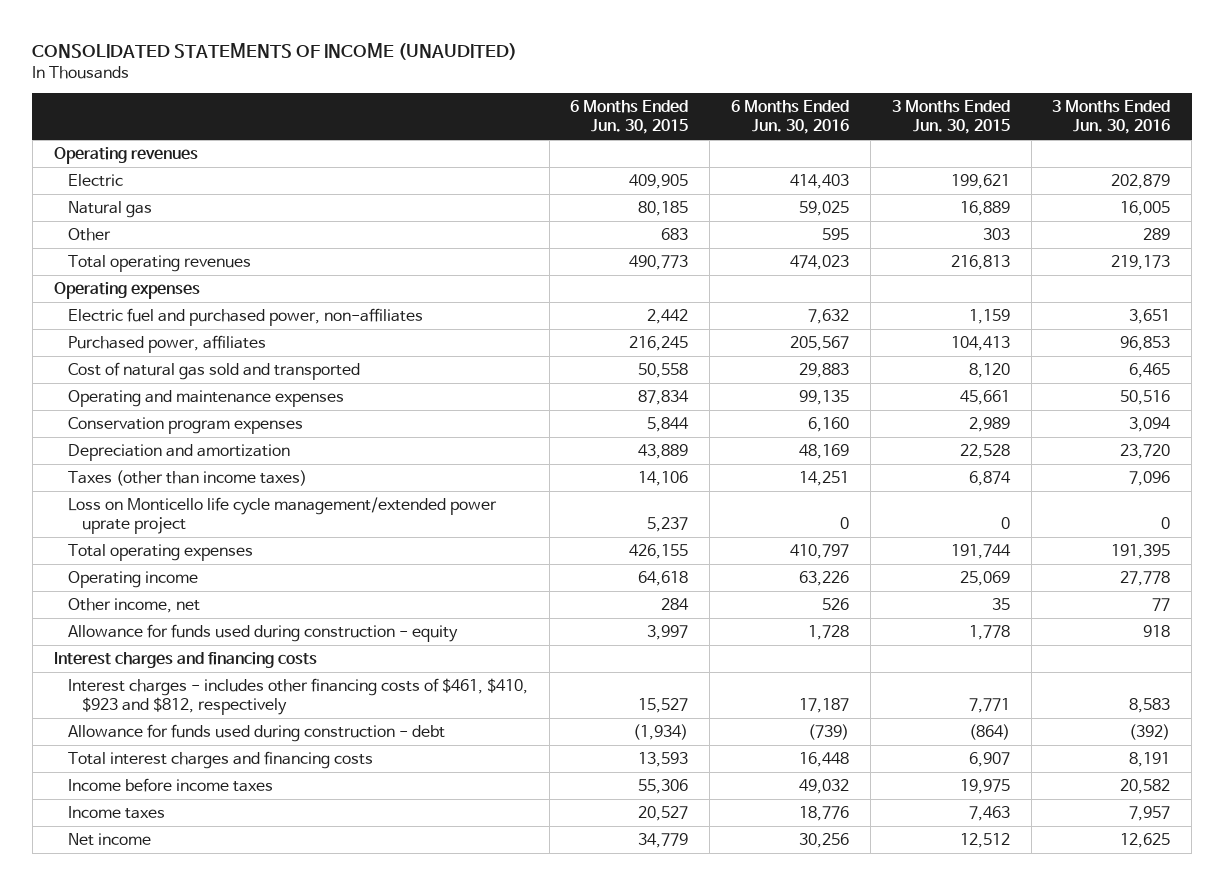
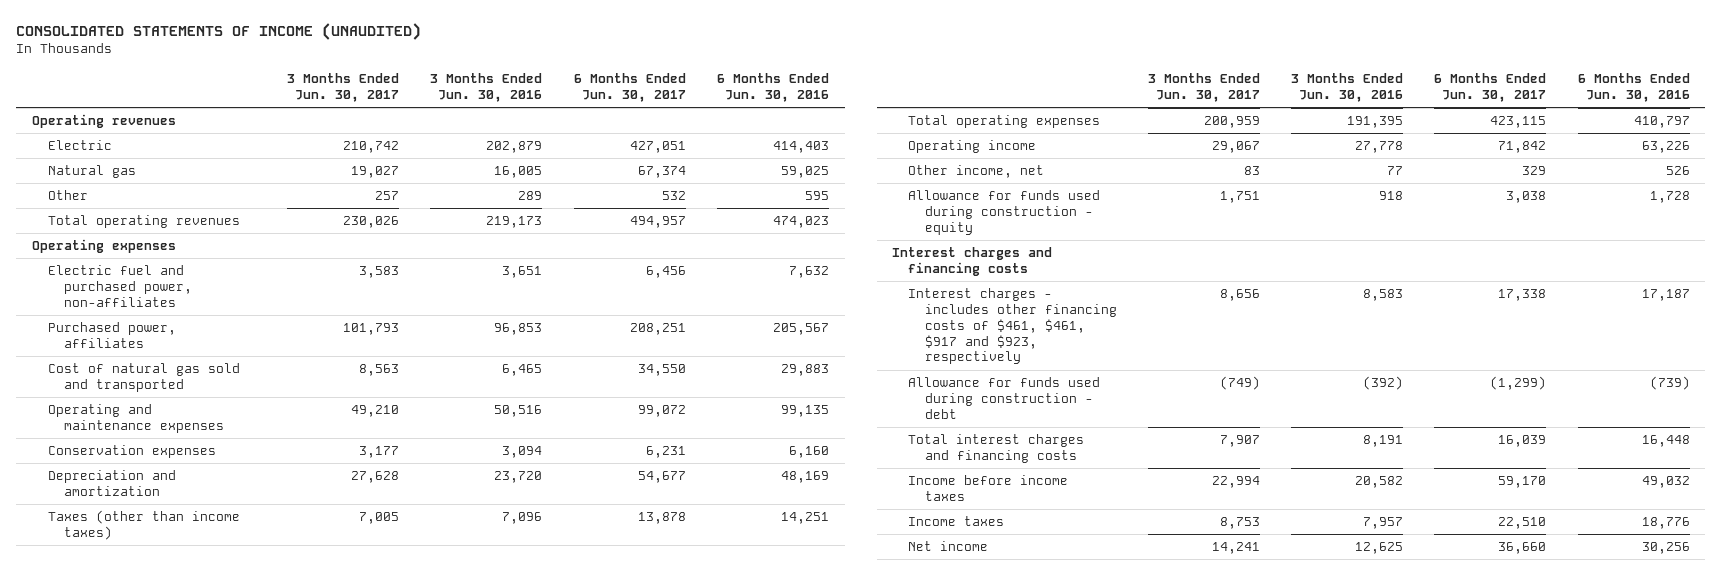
- | 6 Months Ended Jun. 30, 2015 | 6 Months Ended Jun. 30, 2016 | 3 Months Ended Jun. 30, 2015 | 3 Months Ended Jun. 30, 2016
+ | 3 Months Ended Jun. 30, 2017 | 3 Months Ended Jun. 30, 2016 | 6 Months Ended Jun. 30, 2017 | 6 Months Ended Jun. 30, 2016
- Conservation program expenses | 5,844 | 6,160 | 2,989 | 3,094
+ Conservation expenses | 3,177 | 3,094 | 6,231 | 6,160
- Loss on Monticello life cycle management/extended power uprate project | 5,237 | 0 | 0 | 0
- Interest charges - includes other financing costs of $461, $410, $923 and $812, respectively | 15,527 | 17,187 | 7,771 | 8,583
+ Interest charges - includes other financing costs of $461, $461, $917 and $923, respectively | 8,656 | 8,583 | 17,338 | 17,187

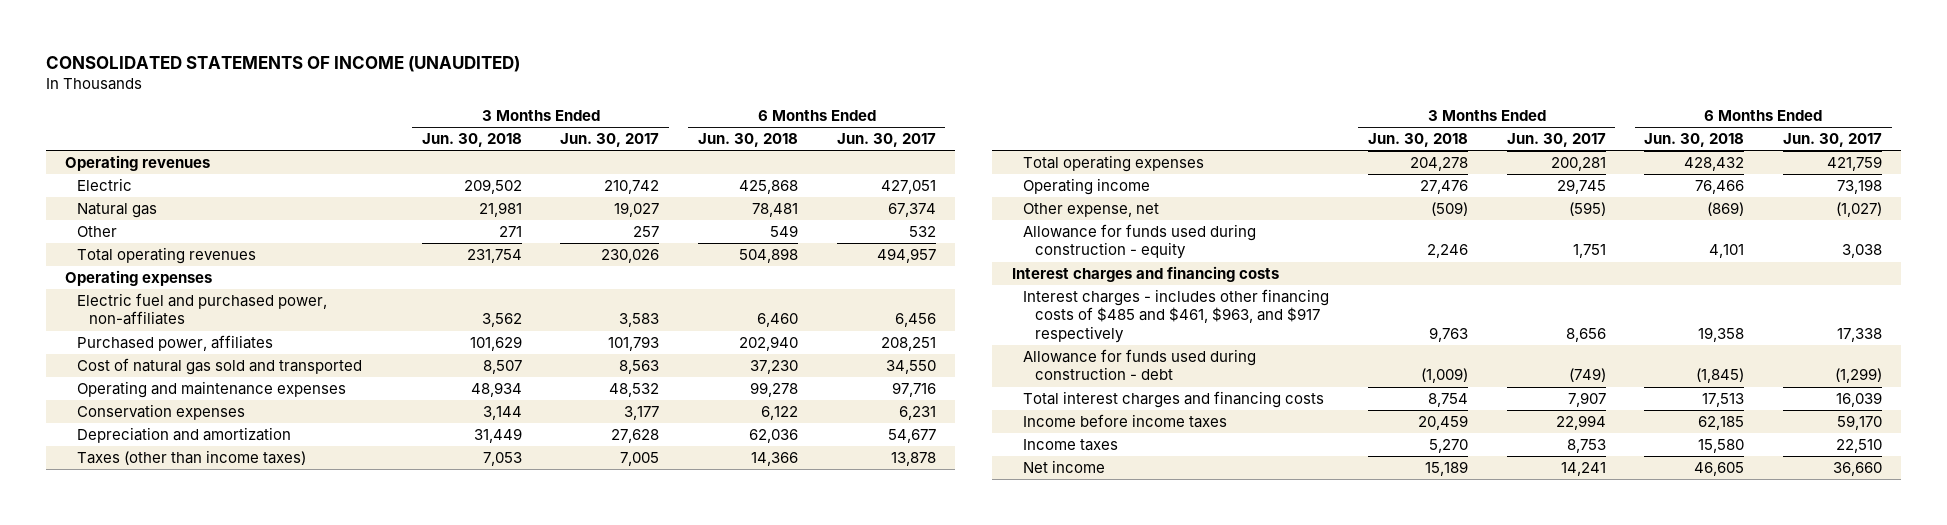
- | 3 Months Ended Jun. 30, 2017 | 3 Months Ended Jun. 30, 2016 | 6 Months Ended Jun. 30, 2017 | 6 Months Ended Jun. 30, 2016
+ | 3 Months Ended Jun. 30, 2018 | 3 Months Ended Jun. 30, 2017 | 6 Months Ended Jun. 30, 2018 | 6 Months Ended Jun. 30, 2017
- Operating and maintenance expenses | 49,210 | 50,516 | 99,072 | 99,135
+ Operating and maintenance expenses | 48,934 | 48,532 | 99,278 | 97,716
- Total operating expenses | 200,959 | 191,395 | 423,115 | 410,797
- Operating income | 29,067 | 27,778 | 71,842 | 63,226
- Other income, net | 83 | 77 | 329 | 526
+ Total operating expenses | 204,278 | 200,281 | 428,432 | 421,759
+ Operating income | 27,476 | 29,745 | 76,466 | 73,198
+ Other expense, net | (509) | (595) | (869) | (1,027)
- Interest charges - includes other financing costs of $461, $461, $917 and $923, respectively | 8,656 | 8,583 | 17,338 | 17,187
+ Interest charges - includes other financing costs of $485 and $461, $963, and $917 respectively | 9,763 | 8,656 | 19,358 | 17,338

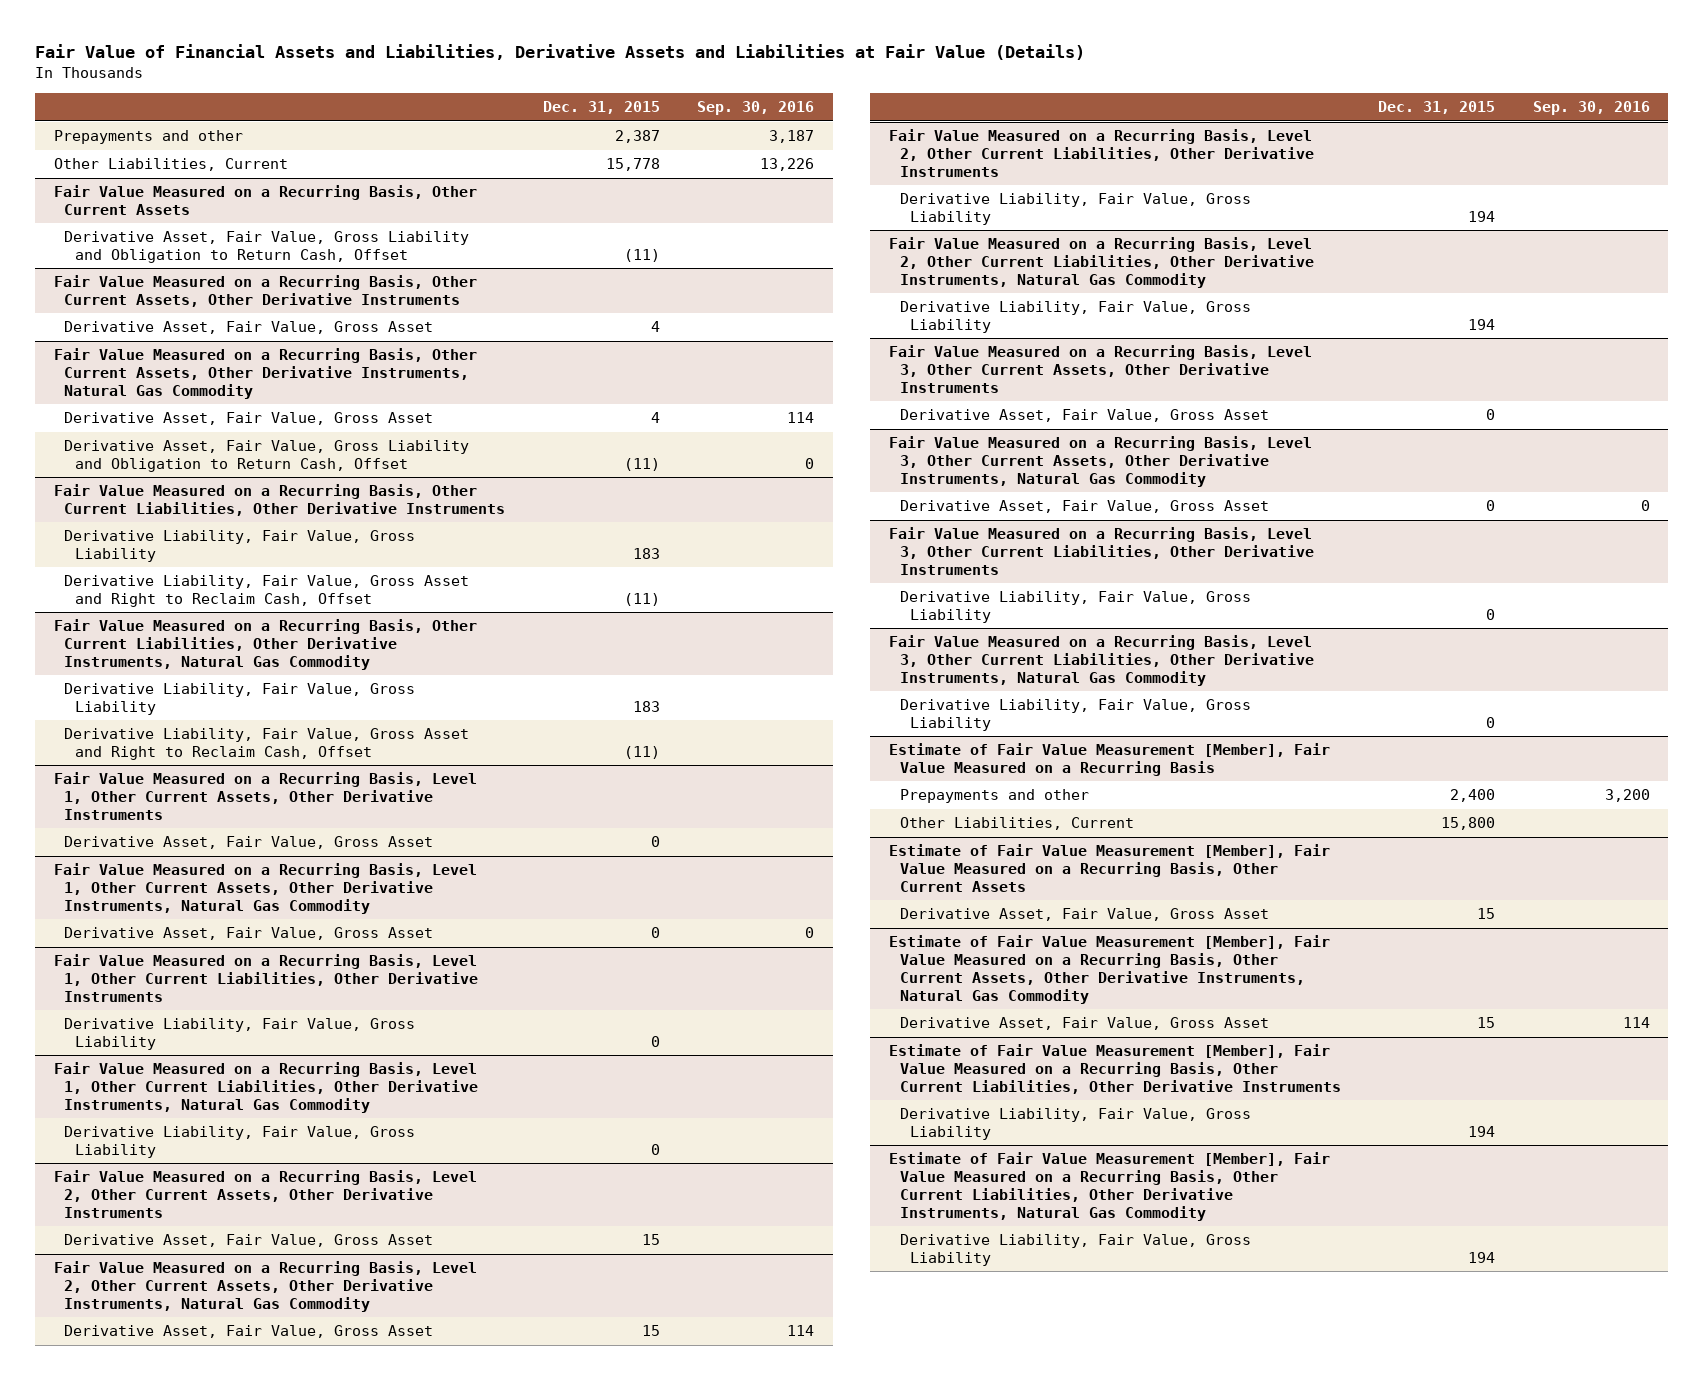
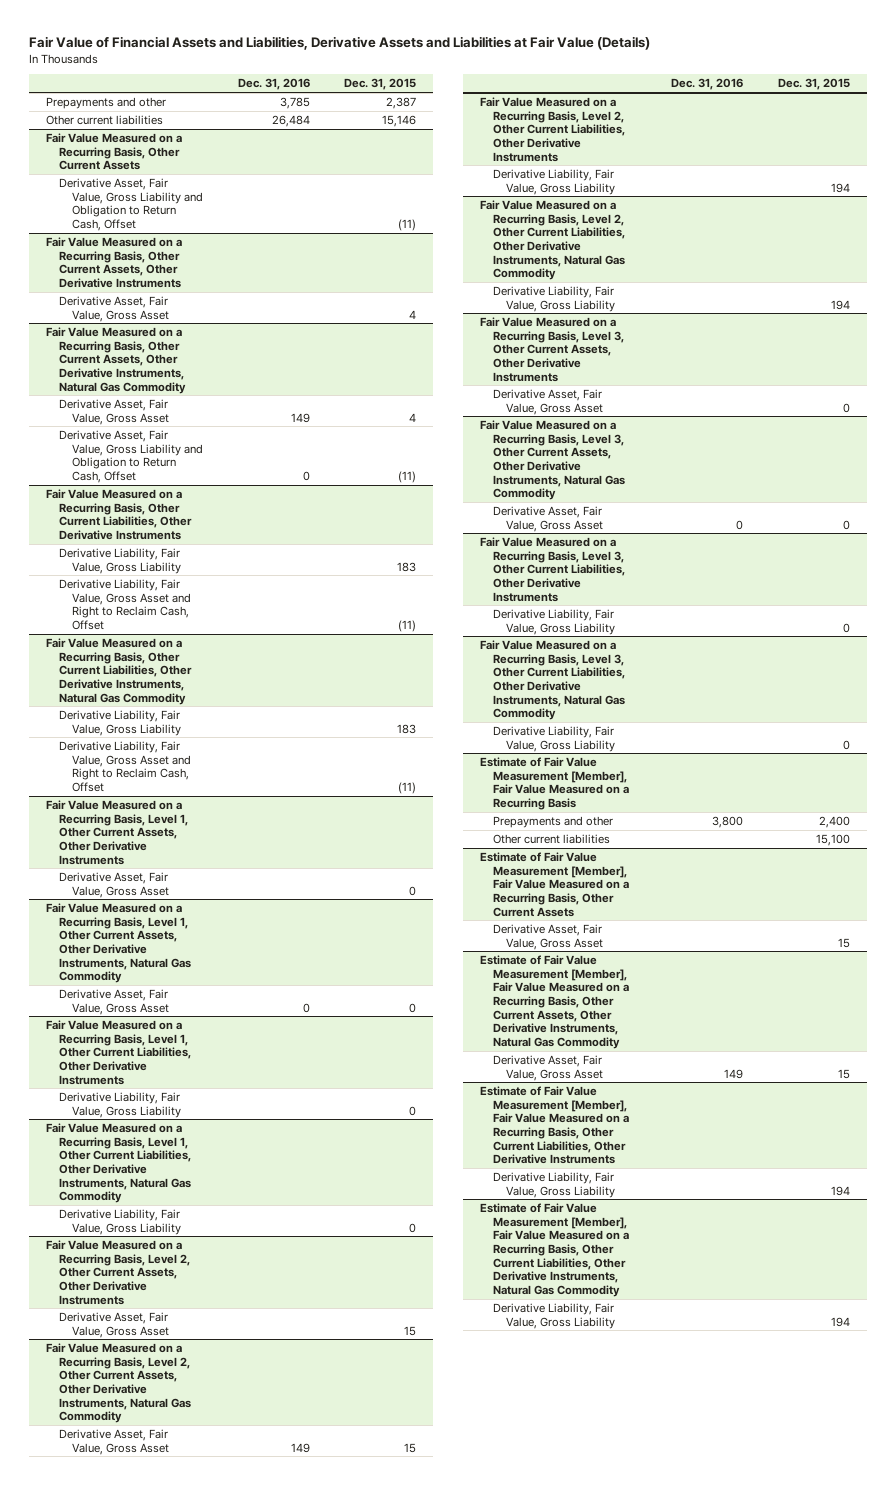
- | Dec. 31, 2015 | Sep. 30, 2016
+ | Dec. 31, 2016 | Dec. 31, 2015
- Other Liabilities, Current | 15,778 | 13,226
+ Other current liabilities | 26,484 | 15,146
@ Estimate of Fair Value Measurement [Member], Fair Value Measured on a Recurring Basis
- Other Liabilities, Current | 15,800 |
+ Other current liabilities | | 15,100

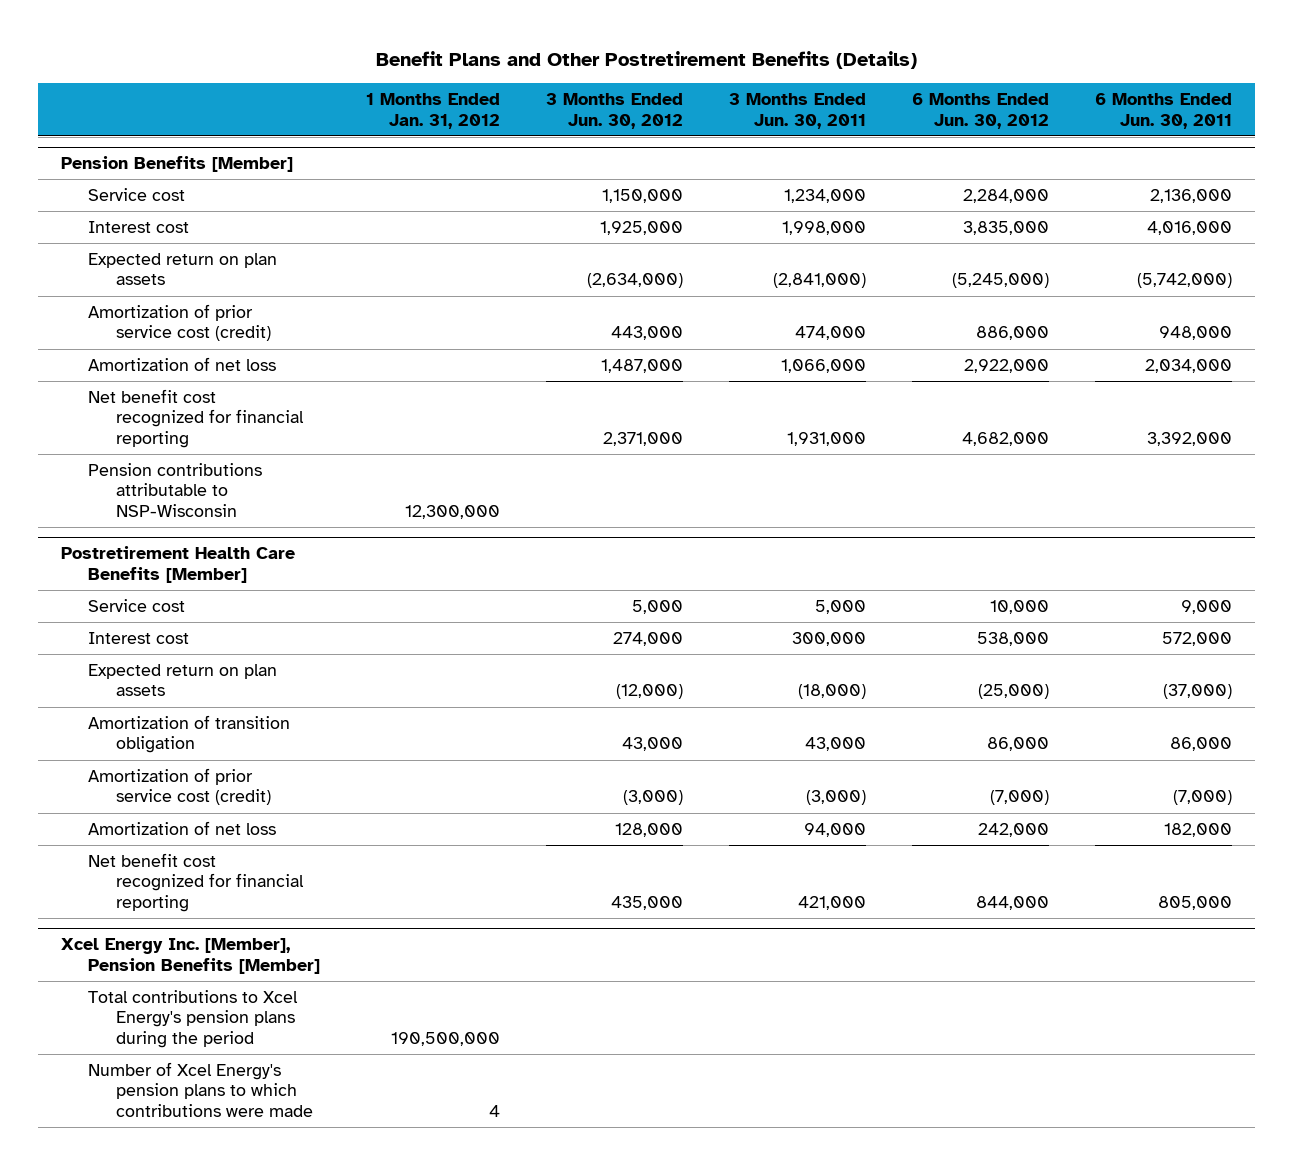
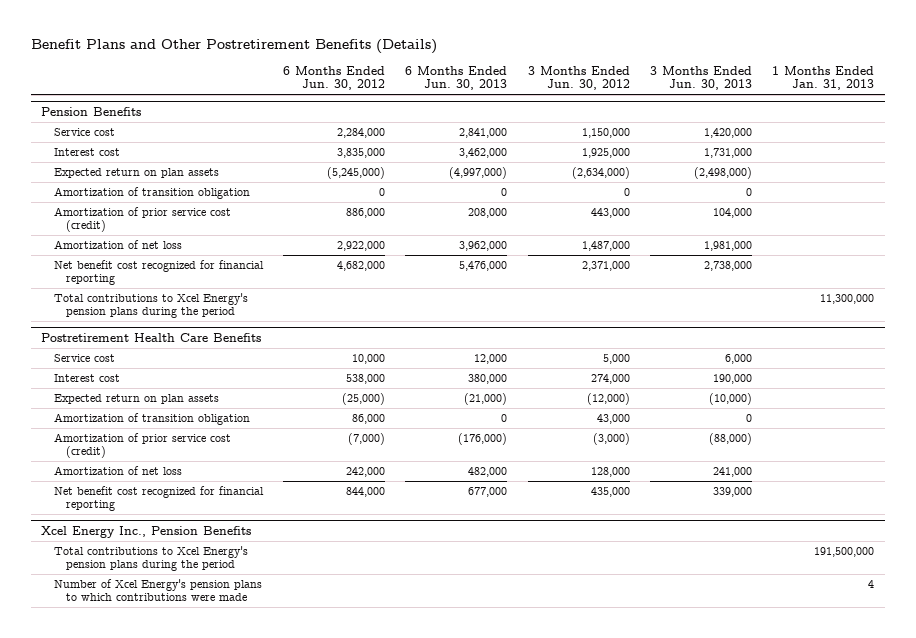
- | 1 Months Ended Jan. 31, 2012 | 3 Months Ended Jun. 30, 2012 | 3 Months Ended Jun. 30, 2011 | 6 Months Ended Jun. 30, 2012 | 6 Months Ended Jun. 30, 2011
+ | 6 Months Ended Jun. 30, 2012 | 6 Months Ended Jun. 30, 2013 | 3 Months Ended Jun. 30, 2012 | 3 Months Ended Jun. 30, 2013 | 1 Months Ended Jan. 31, 2013
- Pension Benefits [Member]
+ Pension Benefits
+ Amortization of transition obligation | 0 | 0 | 0 | 0 |
- Pension contributions attributable to NSP-Wisconsin | 12,300,000 | | | |
- Postretirement Health Care Benefits [Member]
+ Total contributions to Xcel Energy's pension plans during the period | | | | | 11,300,000
+ Postretirement Health Care Benefits
- Xcel Energy Inc. [Member], Pension Benefits [Member]
+ Xcel Energy Inc., Pension Benefits

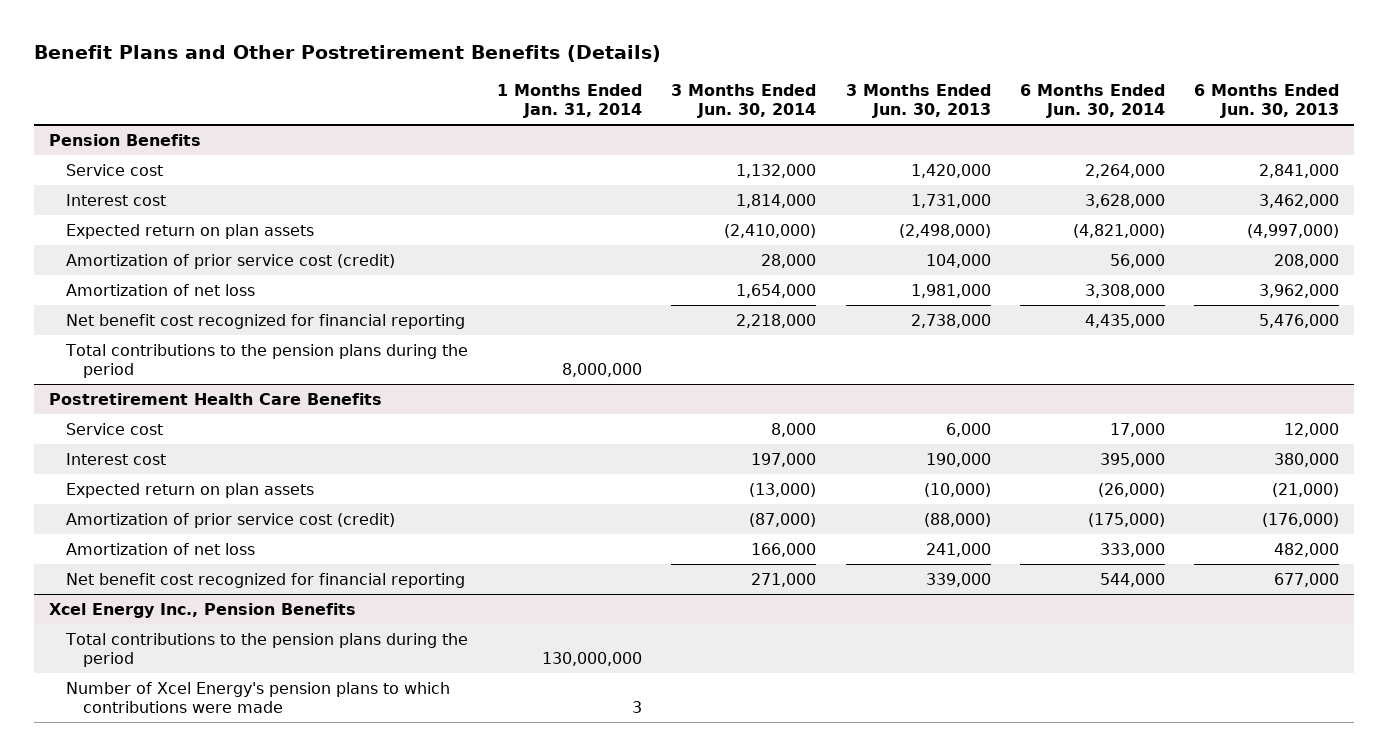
- | 6 Months Ended Jun. 30, 2012 | 6 Months Ended Jun. 30, 2013 | 3 Months Ended Jun. 30, 2012 | 3 Months Ended Jun. 30, 2013 | 1 Months Ended Jan. 31, 2013
+ | 1 Months Ended Jan. 31, 2014 | 3 Months Ended Jun. 30, 2014 | 3 Months Ended Jun. 30, 2013 | 6 Months Ended Jun. 30, 2014 | 6 Months Ended Jun. 30, 2013
@ Pension Benefits
- Amortization of transition obligation | 0 | 0 | 0 | 0 |
- Total contributions to Xcel Energy's pension plans during the period | | | | | 11,300,000
+ Total contributions to the pension plans during the period | 8,000,000 | | | |
@ Postretirement Health Care Benefits
- Amortization of transition obligation | 86,000 | 0 | 43,000 | 0 |
@ Xcel Energy Inc., Pension Benefits
- Total contributions to Xcel Energy's pension plans during the period | | | | | 191,500,000
+ Total contributions to the pension plans during the period | 130,000,000 | | | |

